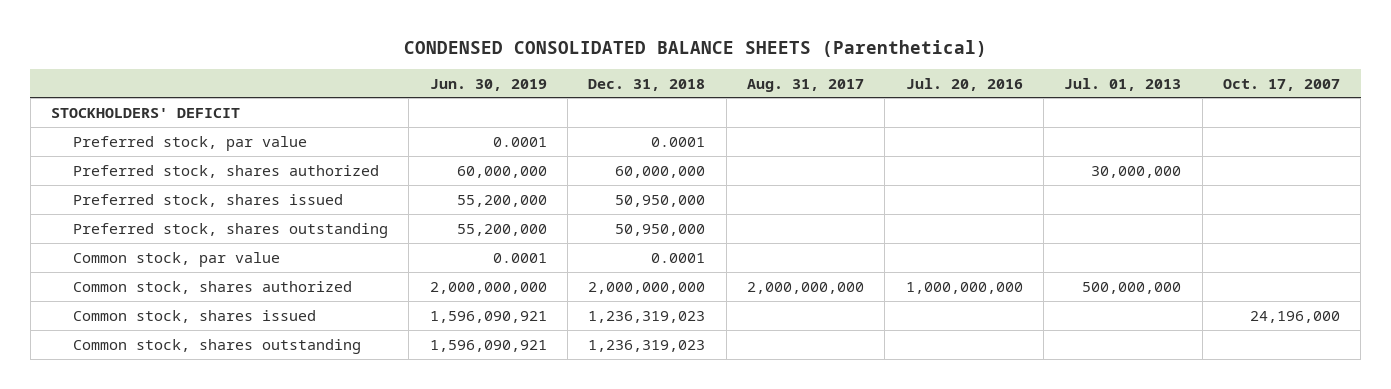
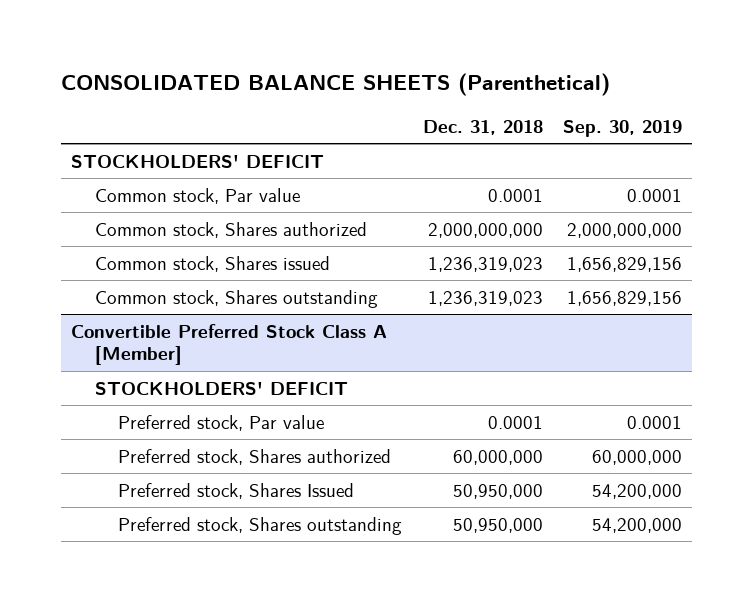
- CONDENSED CONSOLIDATED BALANCE SHEETS (Parenthetical)
+ CONSOLIDATED BALANCE SHEETS (Parenthetical)
- | Jun. 30, 2019 | Dec. 31, 2018 | Aug. 31, 2017 | Jul. 20, 2016 | Jul. 01, 2013 | Oct. 17, 2007
+ | Dec. 31, 2018 | Sep. 30, 2019
- Preferred stock, par value | 0.0001 | 0.0001 | | | |
- Preferred stock, shares authorized | 60,000,000 | 60,000,000 | | | 30,000,000 |
- Preferred stock, shares issued | 55,200,000 | 50,950,000 | | | |
- Preferred stock, shares outstanding | 55,200,000 | 50,950,000 | | | |
- Common stock, par value | 0.0001 | 0.0001 | | | |
- Common stock, shares authorized | 2,000,000,000 | 2,000,000,000 | 2,000,000,000 | 1,000,000,000 | 500,000,000 |
- Common stock, shares issued | 1,596,090,921 | 1,236,319,023 | | | | 24,196,000
- Common stock, shares outstanding | 1,596,090,921 | 1,236,319,023 | | | |
+ Common stock, Par value | 0.0001 | 0.0001
+ Common stock, Shares authorized | 2,000,000,000 | 2,000,000,000
+ Common stock, Shares issued | 1,236,319,023 | 1,656,829,156
+ Common stock, Shares outstanding | 1,236,319,023 | 1,656,829,156
+ Convertible Preferred Stock Class A [Member]
+ STOCKHOLDERS' DEFICIT
+ Preferred stock, Par value | 0.0001 | 0.0001
+ Preferred stock, Shares authorized | 60,000,000 | 60,000,000
+ Preferred stock, Shares Issued | 50,950,000 | 54,200,000
+ Preferred stock, Shares outstanding | 50,950,000 | 54,200,000

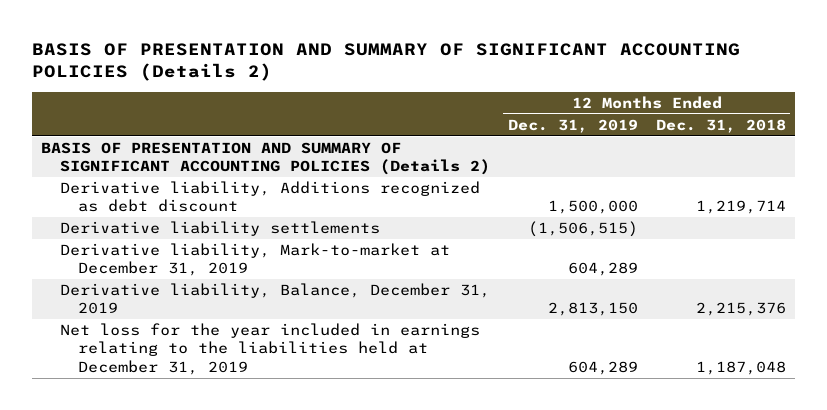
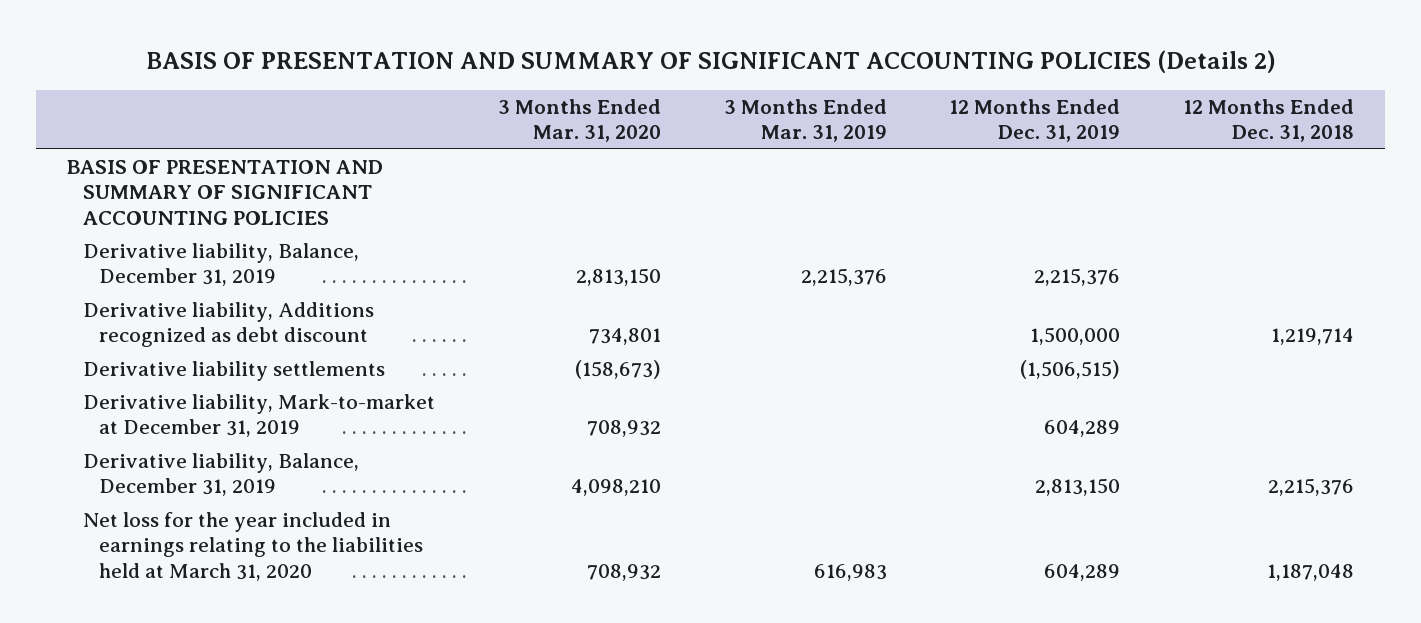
- | 12 Months Ended Dec. 31, 2019 | 12 Months Ended Dec. 31, 2018
+ | 3 Months Ended Mar. 31, 2020 | 3 Months Ended Mar. 31, 2019 | 12 Months Ended Dec. 31, 2019 | 12 Months Ended Dec. 31, 2018
- BASIS OF PRESENTATION AND SUMMARY OF SIGNIFICANT ACCOUNTING POLICIES (Details 2)
+ BASIS OF PRESENTATION AND SUMMARY OF SIGNIFICANT ACCOUNTING POLICIES
+ Derivative liability, Balance, December 31, 2019 | 2,813,150 | 2,215,376 | 2,215,376 |
- Net loss for the year included in earnings relating to the liabilities held at December 31, 2019 | 604,289 | 1,187,048
+ Net loss for the year included in earnings relating to the liabilities held at March 31, 2020 | 708,932 | 616,983 | 604,289 | 1,187,048

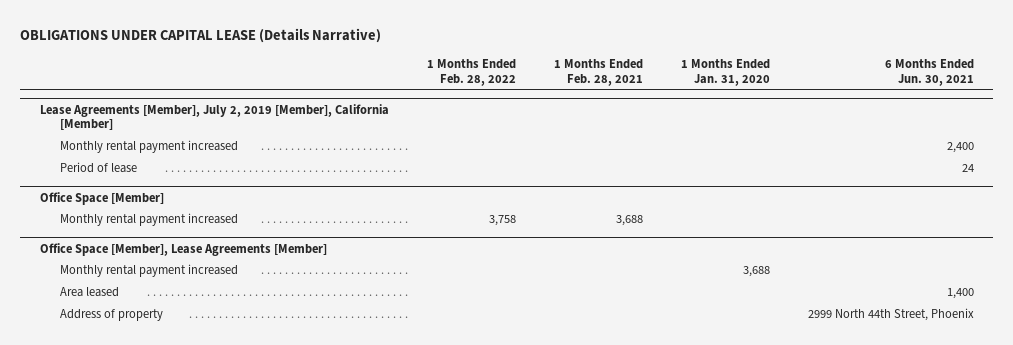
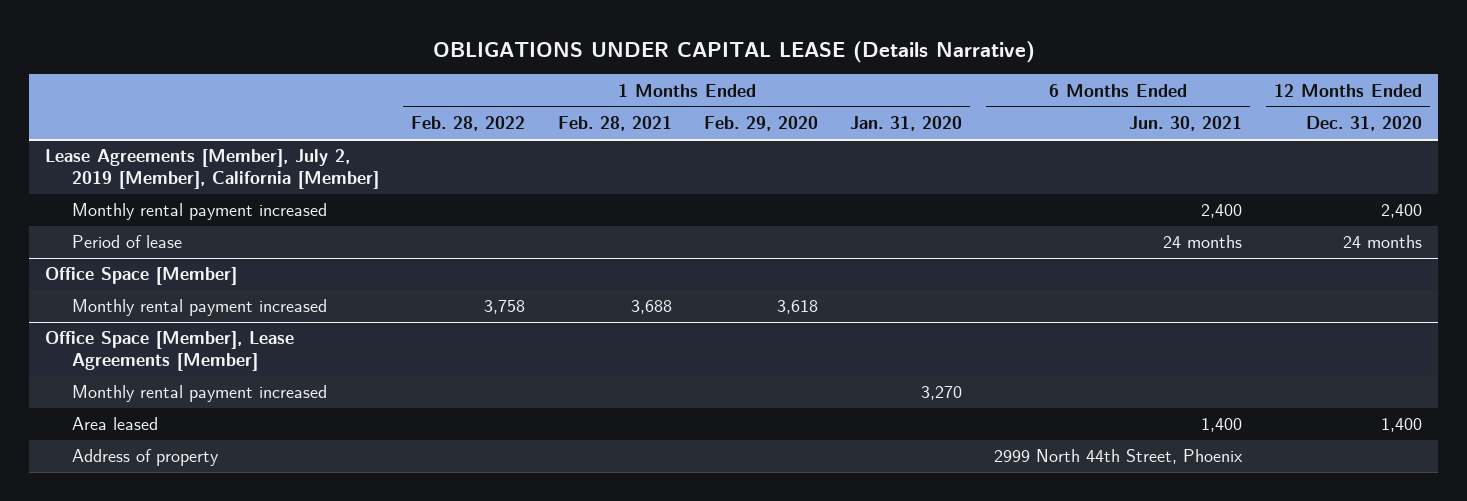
- | 1 Months Ended Feb. 28, 2022 | 1 Months Ended Feb. 28, 2021 | 1 Months Ended Jan. 31, 2020 | 6 Months Ended Jun. 30, 2021
+ | 1 Months Ended Feb. 28, 2022 | 1 Months Ended Feb. 28, 2021 | 1 Months Ended Feb. 29, 2020 | 1 Months Ended Jan. 31, 2020 | 6 Months Ended Jun. 30, 2021 | 12 Months Ended Dec. 31, 2020
@ Lease Agreements [Member], July 2, 2019 [Member], California [Member]
- Period of lease | | | | 24
+ Period of lease | | | | | 24 months | 24 months
@ Office Space [Member], Lease Agreements [Member]
- Monthly rental payment increased | | | 3,688 |
+ Monthly rental payment increased | | | | 3,270 | |

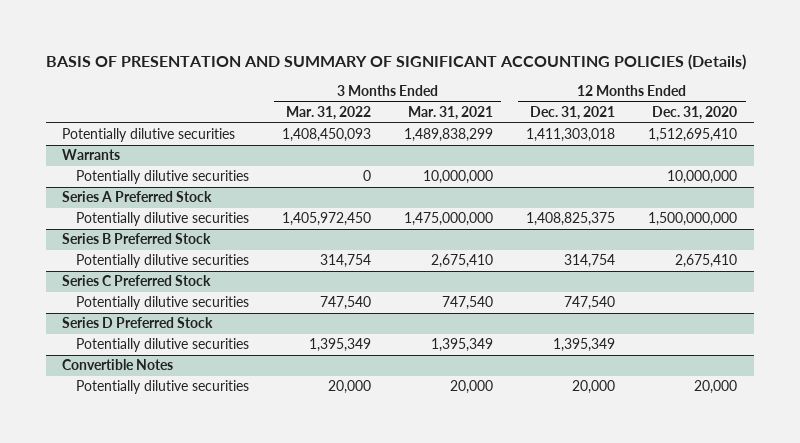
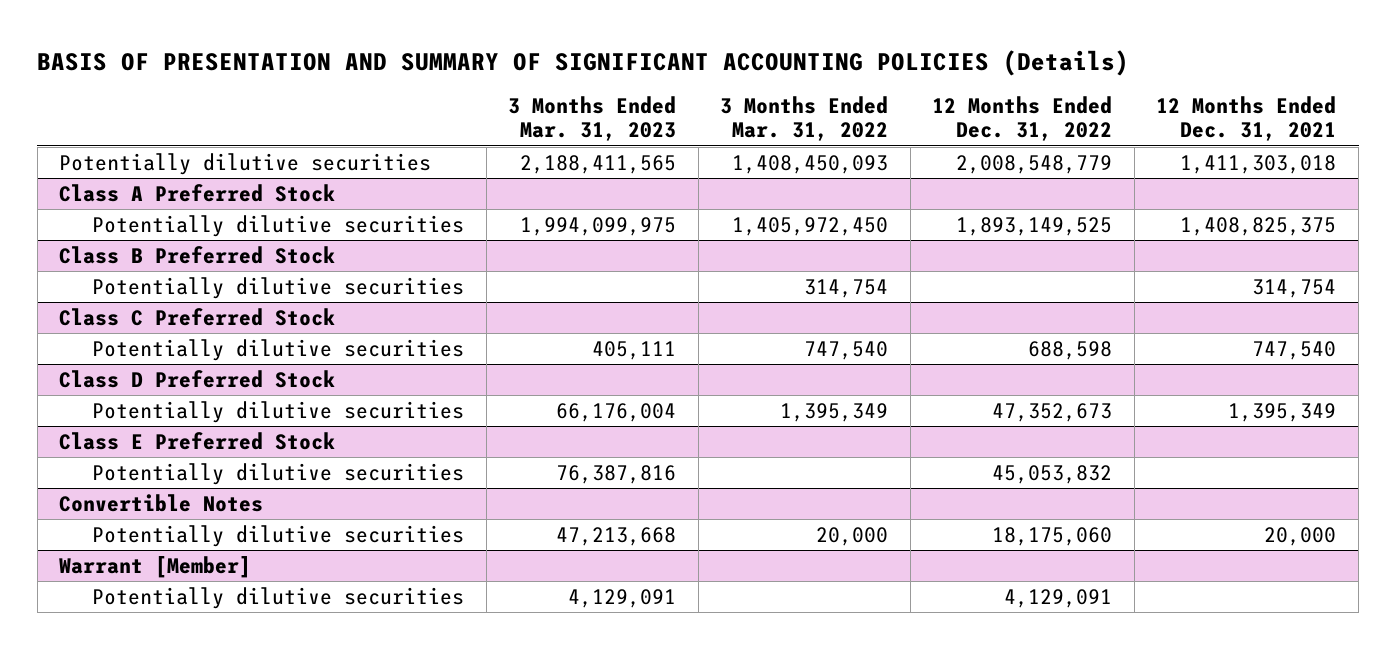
- | 3 Months Ended Mar. 31, 2022 | 3 Months Ended Mar. 31, 2021 | 12 Months Ended Dec. 31, 2021 | 12 Months Ended Dec. 31, 2020
+ | 3 Months Ended Mar. 31, 2023 | 3 Months Ended Mar. 31, 2022 | 12 Months Ended Dec. 31, 2022 | 12 Months Ended Dec. 31, 2021
- Warrants
- Potentially dilutive securities | 0 | 10,000,000 | | 10,000,000
- Series A Preferred Stock
+ Class A Preferred Stock
- Series B Preferred Stock
+ Class B Preferred Stock
- Series C Preferred Stock
+ Class C Preferred Stock
- Series D Preferred Stock
+ Class D Preferred Stock
+ Class E Preferred Stock
+ Potentially dilutive securities | 76,387,816 | | 45,053,832 |
+ Warrant [Member]
+ Potentially dilutive securities | 4,129,091 | | 4,129,091 |

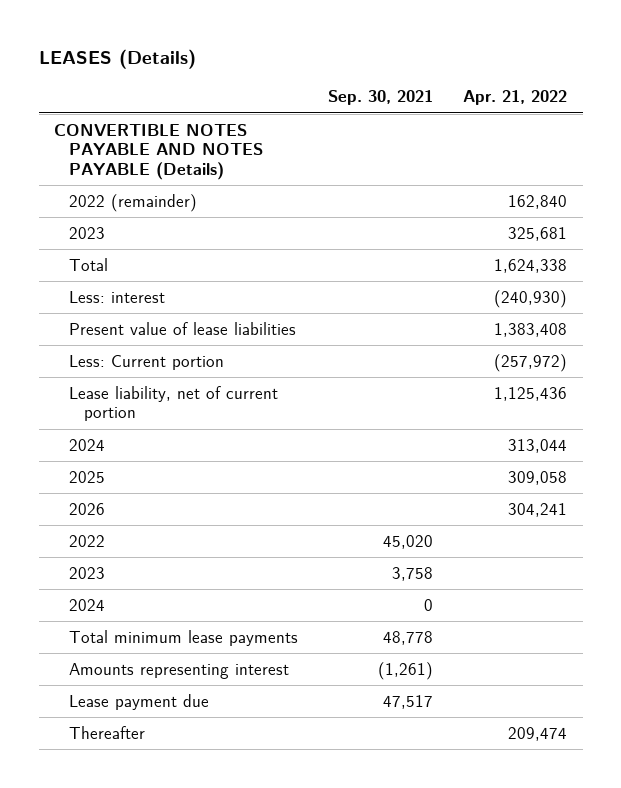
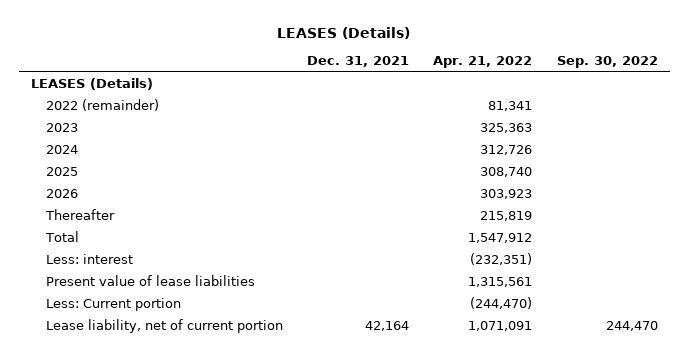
- | Sep. 30, 2021 | Apr. 21, 2022
+ | Dec. 31, 2021 | Apr. 21, 2022 | Sep. 30, 2022
- CONVERTIBLE NOTES PAYABLE AND NOTES PAYABLE (Details)
- 2022 (remainder) | | 162,840
- 2023 | | 325,681
- Total | | 1,624,338
- Less: interest | | (240,930)
- Present value of lease liabilities | | 1,383,408
- Less: Current portion | | (257,972)
- Lease liability, net of current portion | | 1,125,436
- 2024 | | 313,044
- 2025 | | 309,058
- 2026 | | 304,241
- 2022 | 45,020 |
- 2023 | 3,758 |
- 2024 | 0 |
- Total minimum lease payments | 48,778 |
- Amounts representing interest | (1,261) |
- Lease payment due | 47,517 |
- Thereafter | | 209,474
+ LEASES (Details)
+ 2022 (remainder) | | 81,341 |
+ 2023 | | 325,363 |
+ 2024 | | 312,726 |
+ 2025 | | 308,740 |
+ 2026 | | 303,923 |
+ Thereafter | | 215,819 |
+ Total | | 1,547,912 |
+ Less: interest | | (232,351) |
+ Present value of lease liabilities | | 1,315,561 |
+ Less: Current portion | | (244,470) |
+ Lease liability, net of current portion | 42,164 | 1,071,091 | 244,470

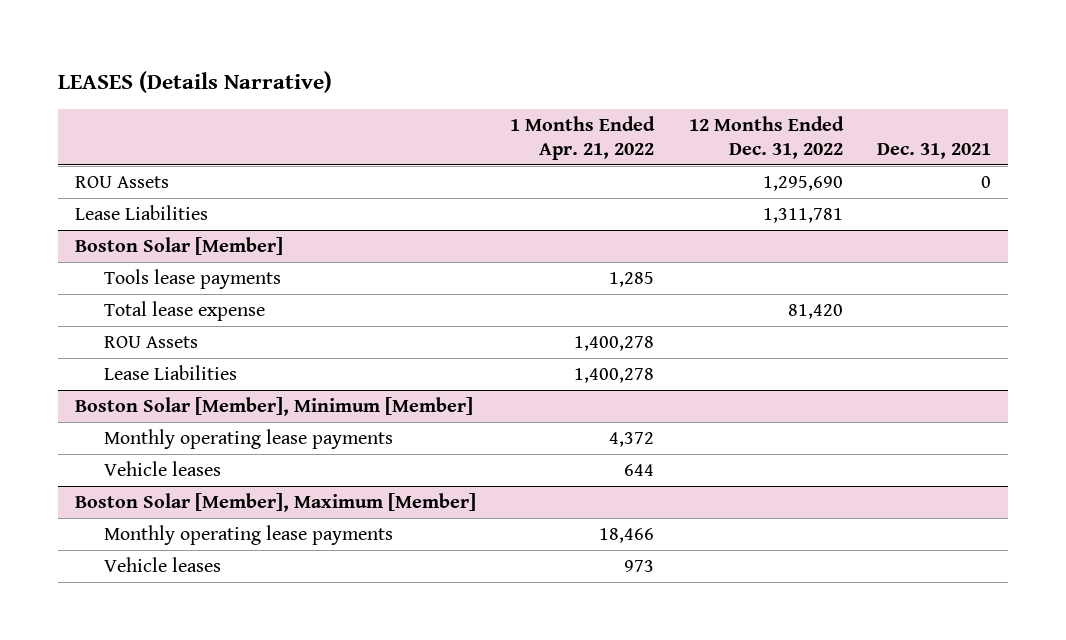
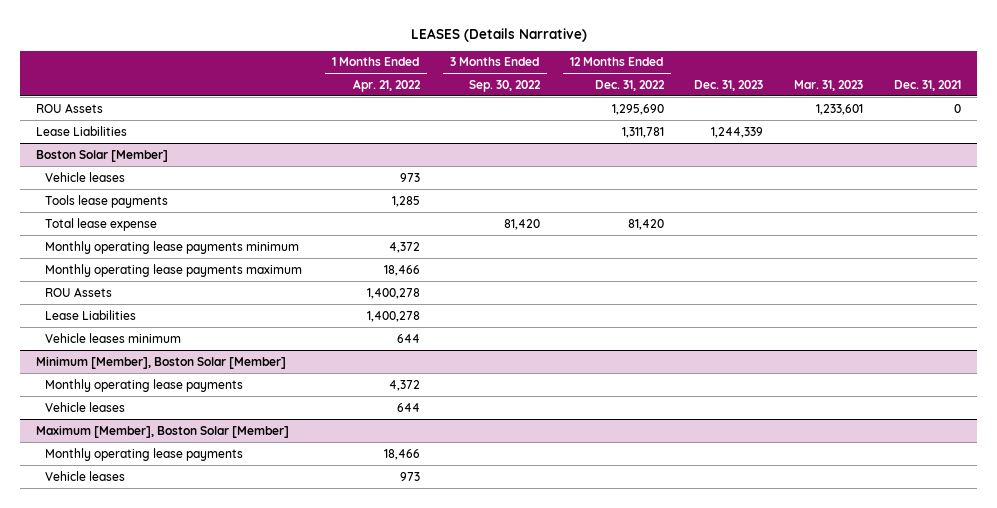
- | 1 Months Ended Apr. 21, 2022 | 12 Months Ended Dec. 31, 2022 | Dec. 31, 2021
+ | 1 Months Ended Apr. 21, 2022 | 3 Months Ended Sep. 30, 2022 | 12 Months Ended Dec. 31, 2022 | Dec. 31, 2023 | Mar. 31, 2023 | Dec. 31, 2021
@ Boston Solar [Member]
+ Vehicle leases | 973 | | | | |
+ Monthly operating lease payments minimum | 4,372 | | | | |
+ Monthly operating lease payments maximum | 18,466 | | | | |
- Boston Solar [Member], Minimum [Member]
@ Boston Solar [Member]
+ Vehicle leases minimum | 644 | | | | |
+ Minimum [Member], Boston Solar [Member]
- Boston Solar [Member], Maximum [Member]
+ Maximum [Member], Boston Solar [Member]

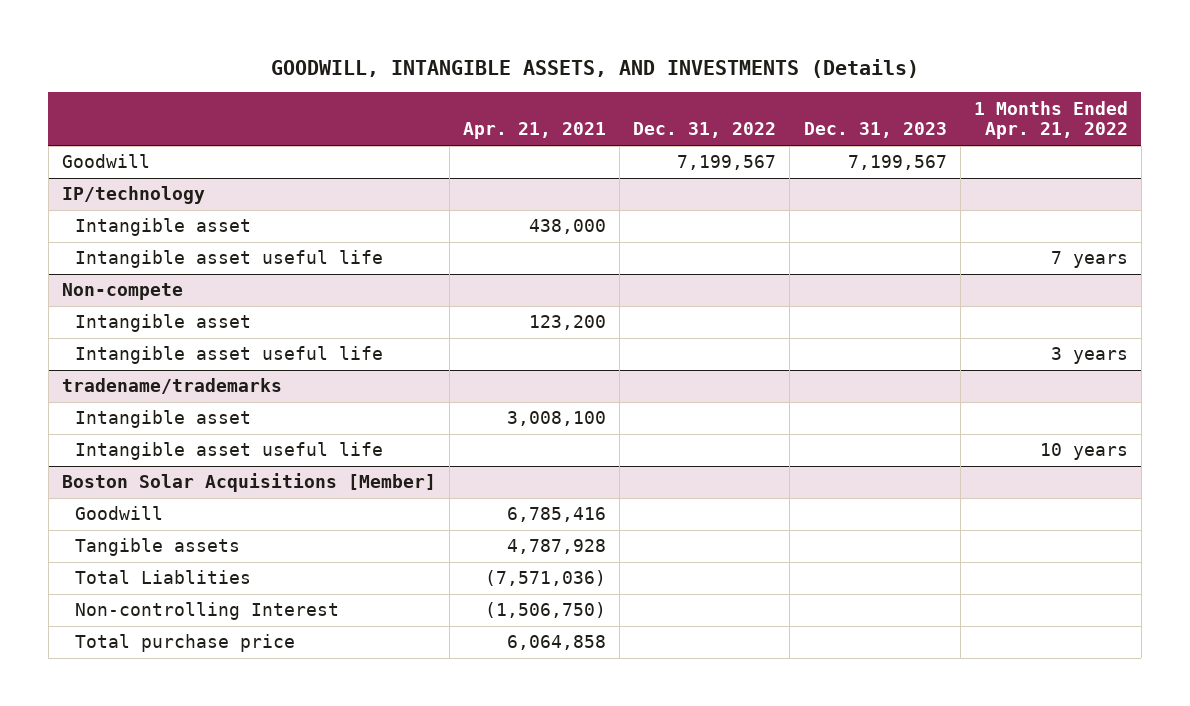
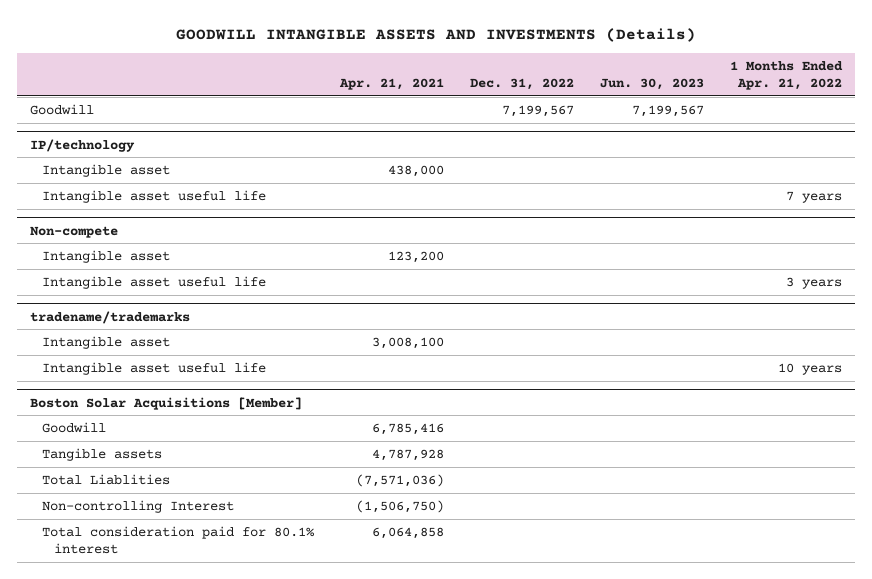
- GOODWILL, INTANGIBLE ASSETS, AND INVESTMENTS (Details)
+ GOODWILL INTANGIBLE ASSETS AND INVESTMENTS (Details)
- | Apr. 21, 2021 | Dec. 31, 2022 | Dec. 31, 2023 | 1 Months Ended Apr. 21, 2022
+ | Apr. 21, 2021 | Dec. 31, 2022 | Jun. 30, 2023 | 1 Months Ended Apr. 21, 2022
@ Boston Solar Acquisitions [Member]
- Total purchase price | 6,064,858 | | |
+ Total consideration paid for 80.1% interest | 6,064,858 | | |

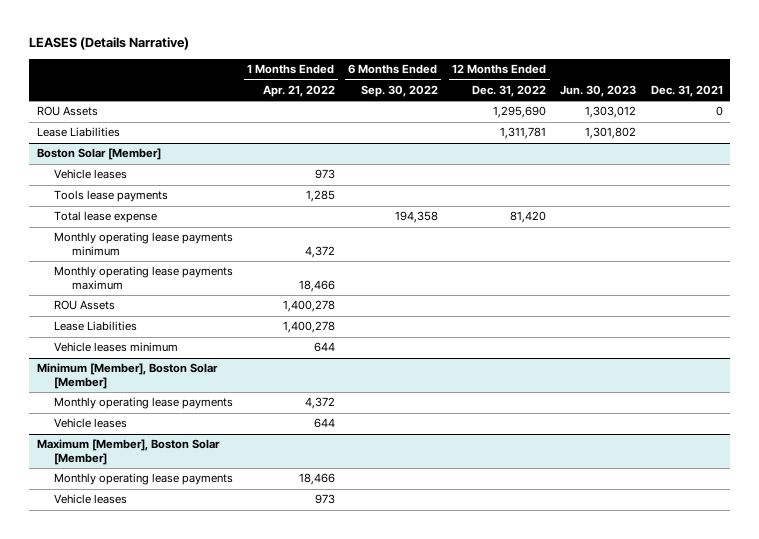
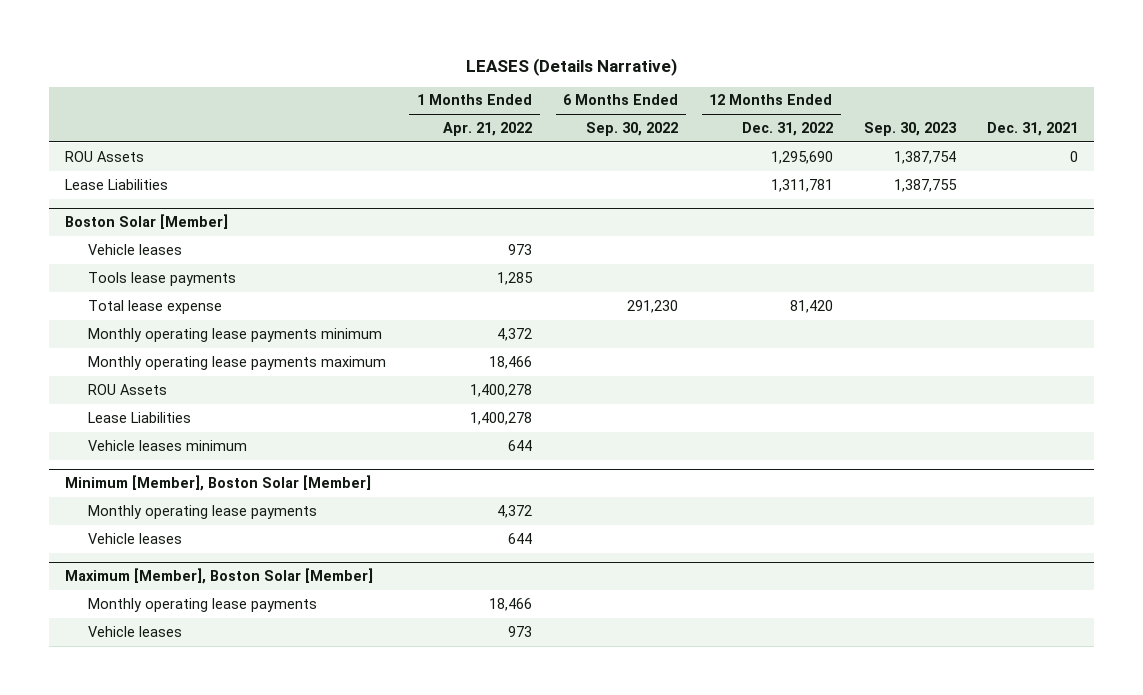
- | 1 Months Ended Apr. 21, 2022 | 6 Months Ended Sep. 30, 2022 | 12 Months Ended Dec. 31, 2022 | Jun. 30, 2023 | Dec. 31, 2021
+ | 1 Months Ended Apr. 21, 2022 | 6 Months Ended Sep. 30, 2022 | 12 Months Ended Dec. 31, 2022 | Sep. 30, 2023 | Dec. 31, 2021
@ Boston Solar [Member]
- Total lease expense | | 194,358 | 81,420 | |
+ Total lease expense | | 291,230 | 81,420 | |

